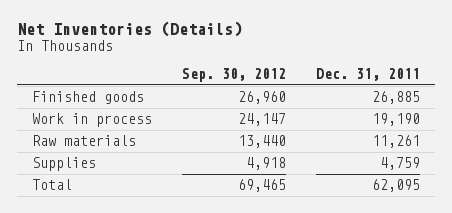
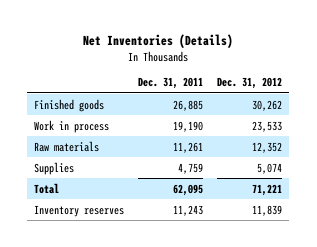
- | Sep. 30, 2012 | Dec. 31, 2011
+ | Dec. 31, 2011 | Dec. 31, 2012
+ Inventory reserves | 11,243 | 11,839

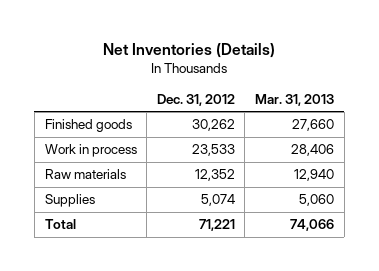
- | Dec. 31, 2011 | Dec. 31, 2012
+ | Dec. 31, 2012 | Mar. 31, 2013
- Inventory reserves | 11,243 | 11,839

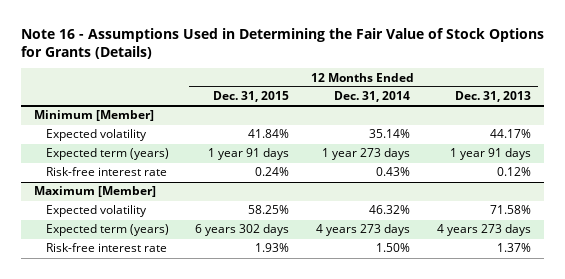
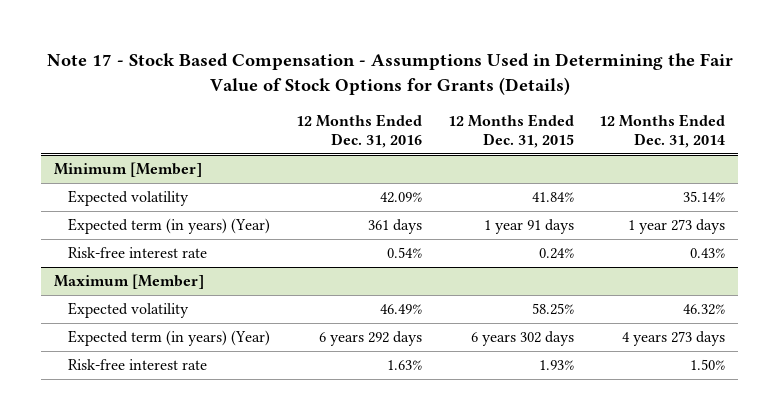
- Note 16 - Assumptions Used in Determining the Fair Value of Stock Options for Grants (Details)
+ Note 17 - Stock Based Compensation - Assumptions Used in Determining the Fair Value of Stock Options for Grants (Details)
- | 12 Months Ended Dec. 31, 2015 | 12 Months Ended Dec. 31, 2014 | 12 Months Ended Dec. 31, 2013
+ | 12 Months Ended Dec. 31, 2016 | 12 Months Ended Dec. 31, 2015 | 12 Months Ended Dec. 31, 2014
@ Minimum [Member]
- Expected term (years) | 1 year 91 days | 1 year 273 days | 1 year 91 days
+ Expected term (in years) (Year) | 361 days | 1 year 91 days | 1 year 273 days
@ Maximum [Member]
- Expected term (years) | 6 years 302 days | 4 years 273 days | 4 years 273 days
+ Expected term (in years) (Year) | 6 years 292 days | 6 years 302 days | 4 years 273 days

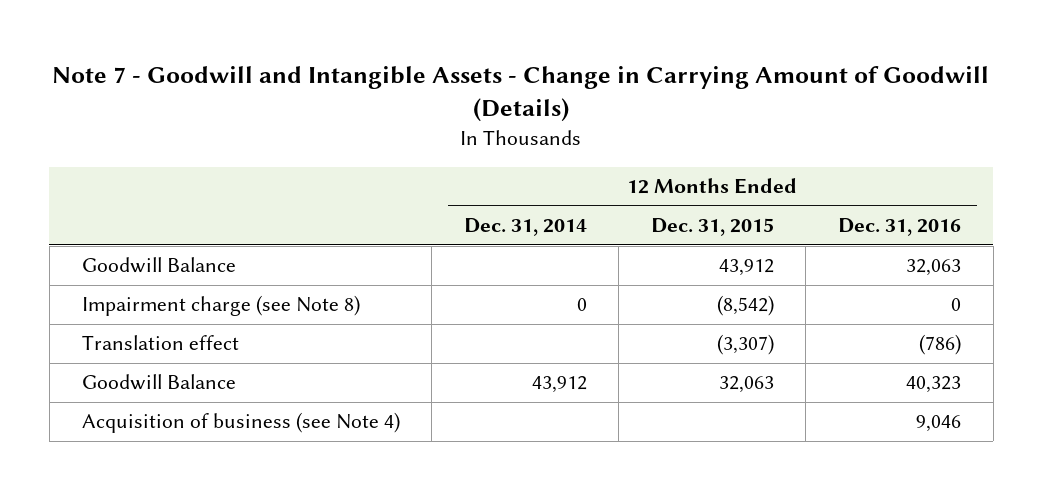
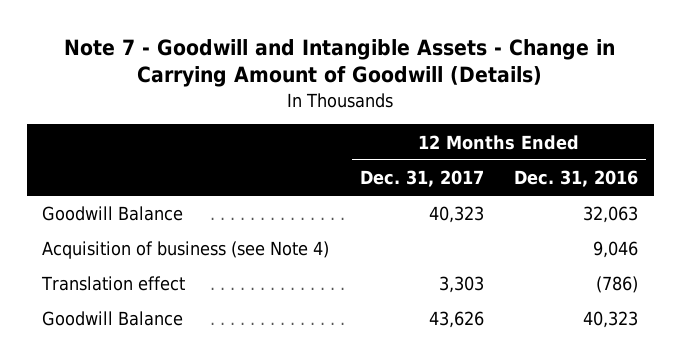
- | 12 Months Ended Dec. 31, 2014 | 12 Months Ended Dec. 31, 2015 | 12 Months Ended Dec. 31, 2016
+ | 12 Months Ended Dec. 31, 2017 | 12 Months Ended Dec. 31, 2016
- Impairment charge (see Note 8) | 0 | (8,542) | 0
moved up: Acquisition of business (see Note 4) | | 9,046

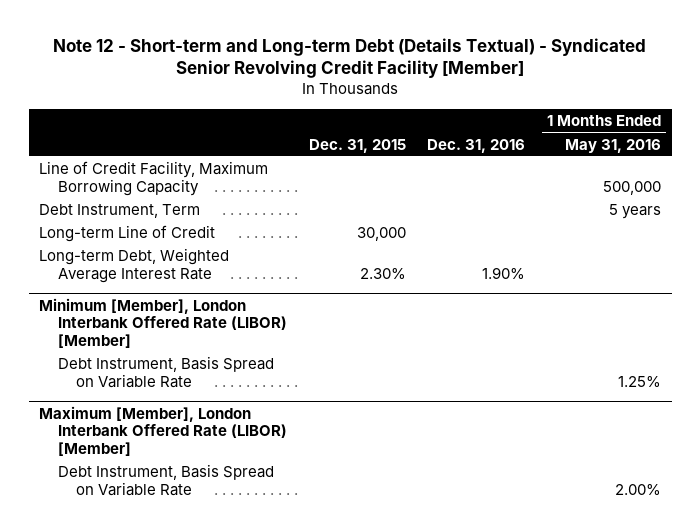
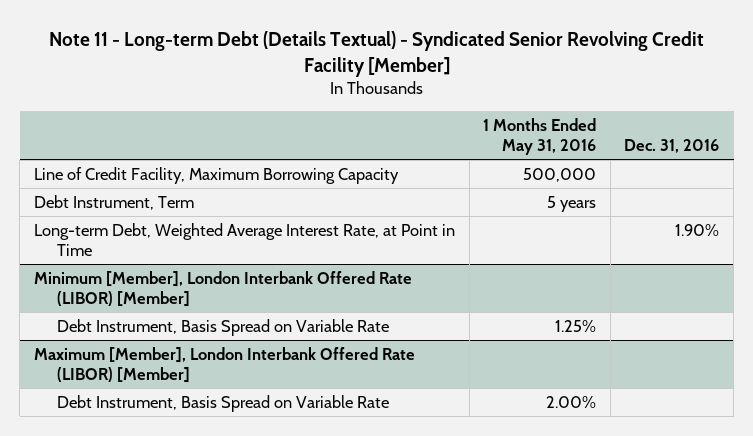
- Note 12 - Short-term and Long-term Debt (Details Textual) - Syndicated Senior Revolving Credit Facility [Member]
+ Note 11 - Long-term Debt (Details Textual) - Syndicated Senior Revolving Credit Facility [Member]
- | Dec. 31, 2015 | Dec. 31, 2016 | 1 Months Ended May 31, 2016
+ | 1 Months Ended May 31, 2016 | Dec. 31, 2016
- Long-term Line of Credit | 30,000 | |
- Long-term Debt, Weighted Average Interest Rate | 2.30% | 1.90% |
+ Long-term Debt, Weighted Average Interest Rate, at Point in Time | | 1.90%

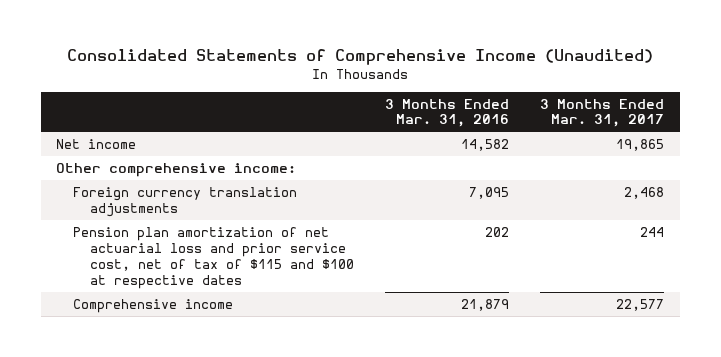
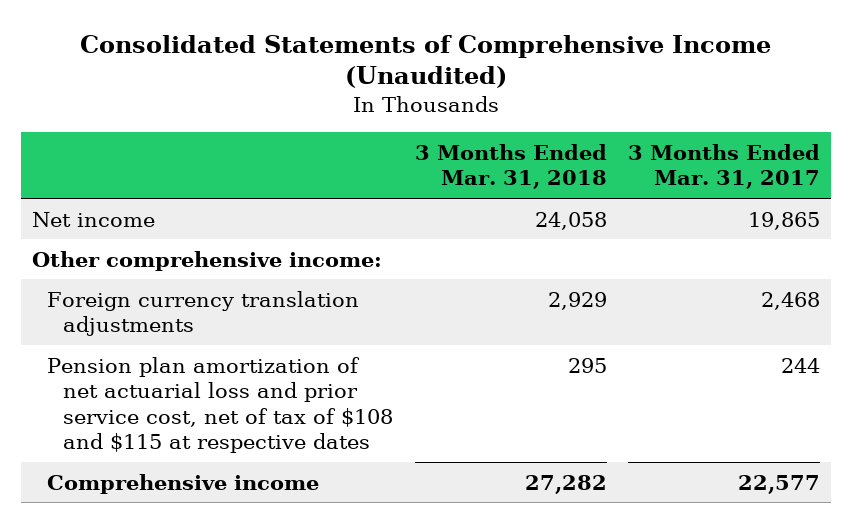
- | 3 Months Ended Mar. 31, 2016 | 3 Months Ended Mar. 31, 2017
+ | 3 Months Ended Mar. 31, 2018 | 3 Months Ended Mar. 31, 2017
- Pension plan amortization of net actuarial loss and prior service cost, net of tax of $115 and $100 at respective dates | 202 | 244
+ Pension plan amortization of net actuarial loss and prior service cost, net of tax of $108 and $115 at respective dates | 295 | 244

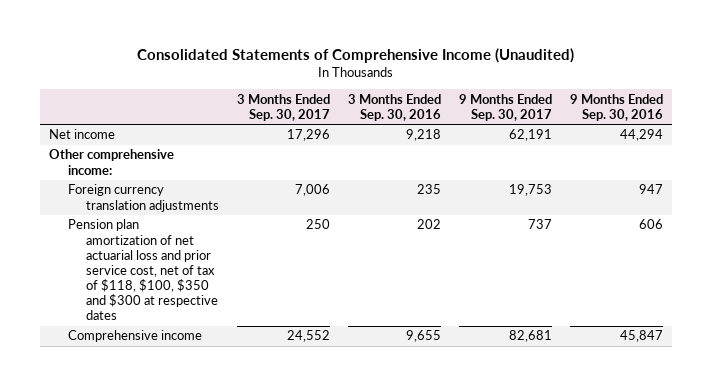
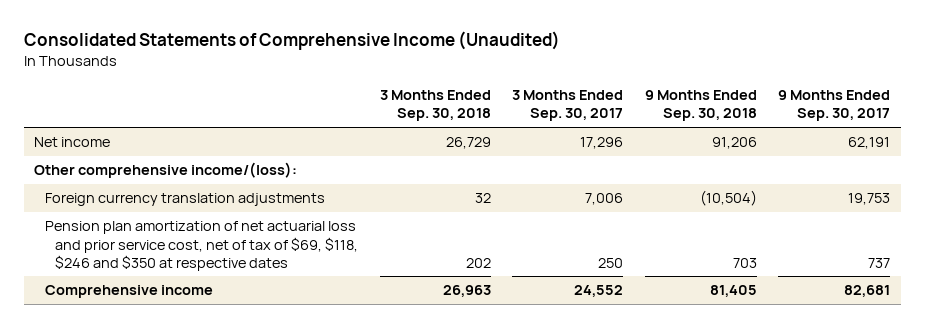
- | 3 Months Ended Sep. 30, 2017 | 3 Months Ended Sep. 30, 2016 | 9 Months Ended Sep. 30, 2017 | 9 Months Ended Sep. 30, 2016
+ | 3 Months Ended Sep. 30, 2018 | 3 Months Ended Sep. 30, 2017 | 9 Months Ended Sep. 30, 2018 | 9 Months Ended Sep. 30, 2017
- Other comprehensive income:
+ Other comprehensive income/(loss):
- Pension plan amortization of net actuarial loss and prior service cost, net of tax of $118, $100, $350 and $300 at respective dates | 250 | 202 | 737 | 606
+ Pension plan amortization of net actuarial loss and prior service cost, net of tax of $69, $118, $246 and $350 at respective dates | 202 | 250 | 703 | 737

